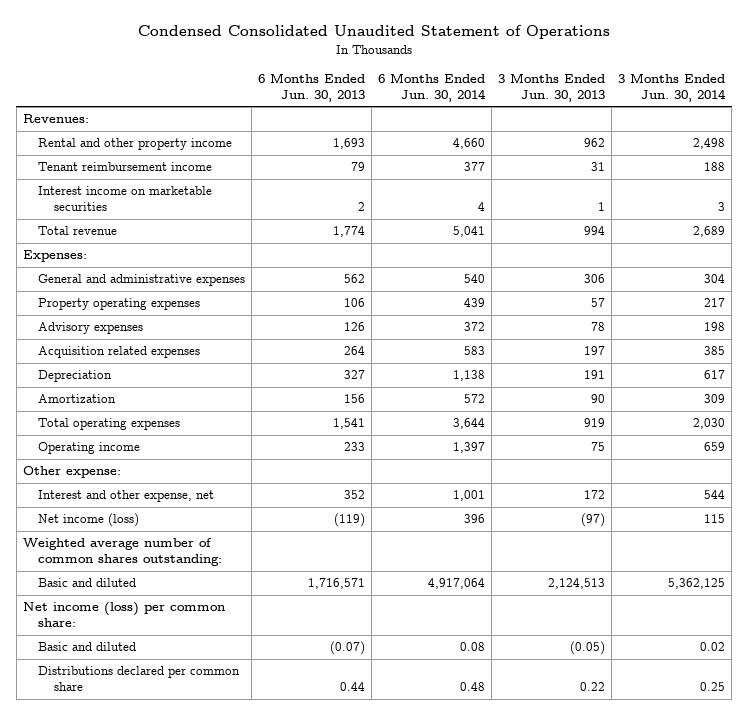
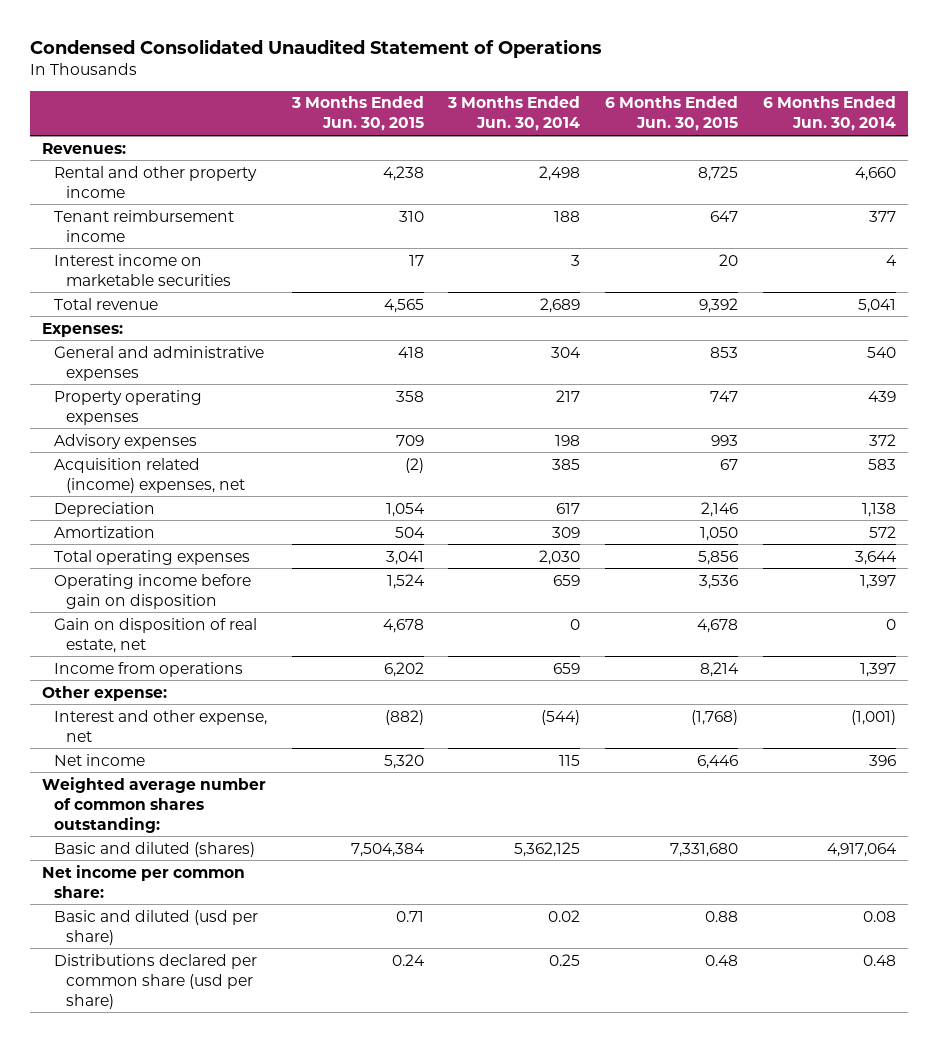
- | 6 Months Ended Jun. 30, 2013 | 6 Months Ended Jun. 30, 2014 | 3 Months Ended Jun. 30, 2013 | 3 Months Ended Jun. 30, 2014
+ | 3 Months Ended Jun. 30, 2015 | 3 Months Ended Jun. 30, 2014 | 6 Months Ended Jun. 30, 2015 | 6 Months Ended Jun. 30, 2014
- Acquisition related expenses | 264 | 583 | 197 | 385
+ Acquisition related (income) expenses, net | (2) | 385 | 67 | 583
- Operating income | 233 | 1,397 | 75 | 659
+ Operating income before gain on disposition | 1,524 | 659 | 3,536 | 1,397
+ Gain on disposition of real estate, net | 4,678 | 0 | 4,678 | 0
+ Income from operations | 6,202 | 659 | 8,214 | 1,397
- Interest and other expense, net | 352 | 1,001 | 172 | 544
- Net income (loss) | (119) | 396 | (97) | 115
+ Interest and other expense, net | (882) | (544) | (1,768) | (1,001)
+ Net income | 5,320 | 115 | 6,446 | 396
- Basic and diluted | 1,716,571 | 4,917,064 | 2,124,513 | 5,362,125
- Net income (loss) per common share:
- Basic and diluted | (0.07) | 0.08 | (0.05) | 0.02
- Distributions declared per common share | 0.44 | 0.48 | 0.22 | 0.25
+ Basic and diluted (shares) | 7,504,384 | 5,362,125 | 7,331,680 | 4,917,064
+ Net income per common share:
+ Basic and diluted (usd per share) | 0.71 | 0.02 | 0.88 | 0.08
+ Distributions declared per common share (usd per share) | 0.24 | 0.25 | 0.48 | 0.48

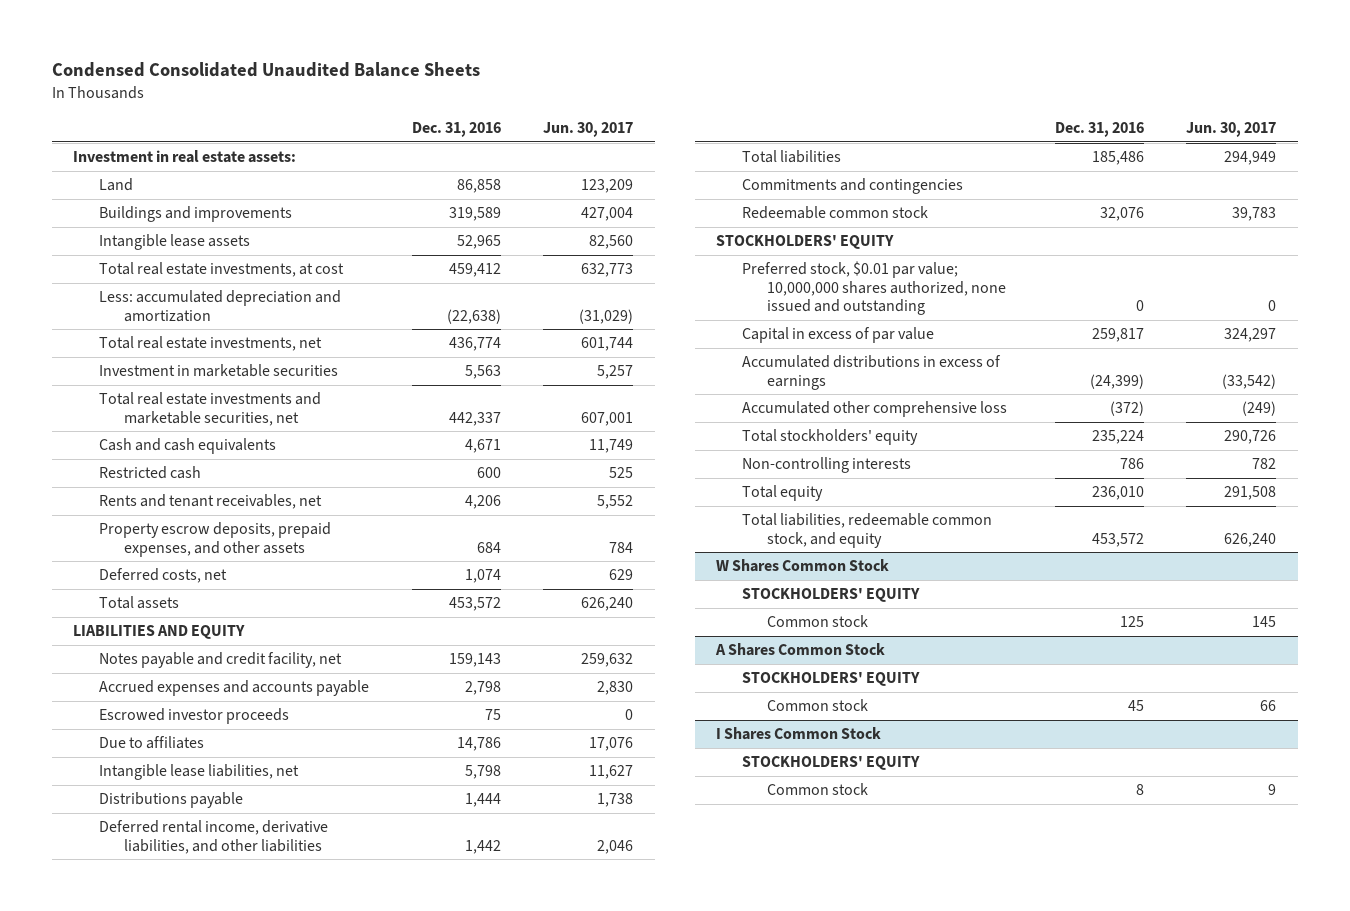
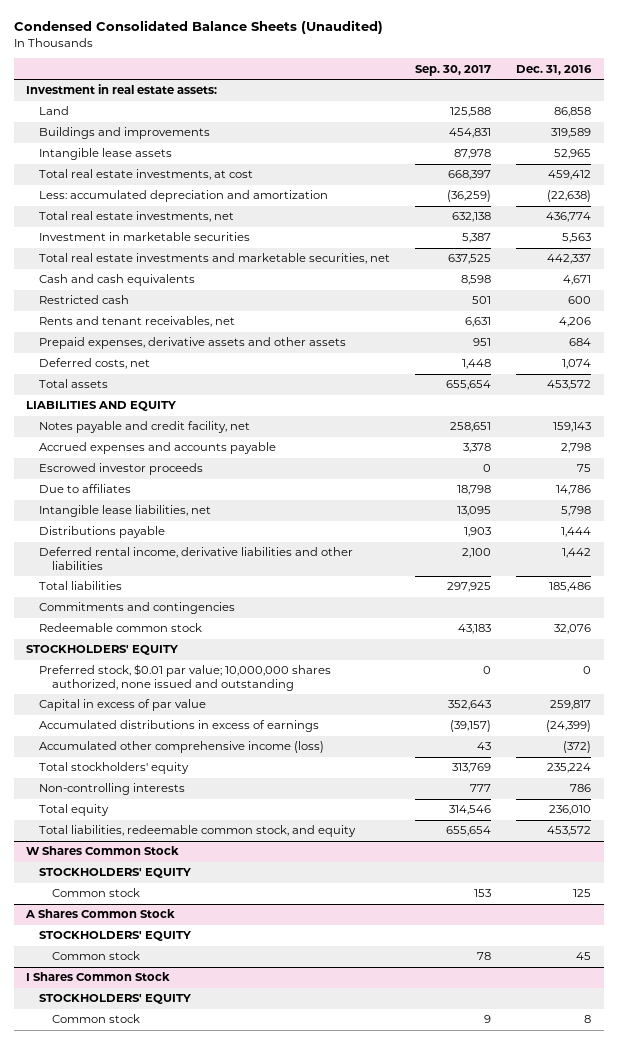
- Condensed Consolidated Unaudited Balance Sheets
+ Condensed Consolidated Balance Sheets (Unaudited)
- | Dec. 31, 2016 | Jun. 30, 2017
+ | Sep. 30, 2017 | Dec. 31, 2016
- Property escrow deposits, prepaid expenses, and other assets | 684 | 784
+ Prepaid expenses, derivative assets and other assets | 951 | 684
- Deferred rental income, derivative liabilities, and other liabilities | 1,442 | 2,046
+ Deferred rental income, derivative liabilities and other liabilities | 2,100 | 1,442
- Accumulated other comprehensive loss | (372) | (249)
+ Accumulated other comprehensive income (loss) | 43 | (372)

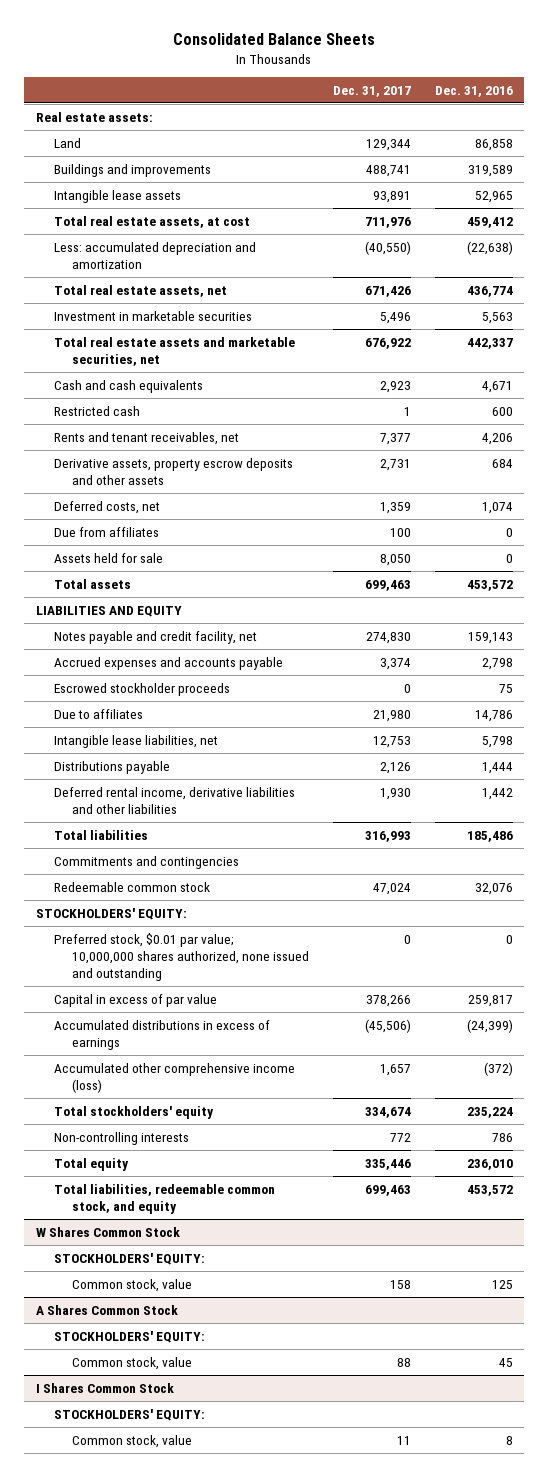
- Condensed Consolidated Balance Sheets (Unaudited)
+ Consolidated Balance Sheets
- | Sep. 30, 2017 | Dec. 31, 2016
+ | Dec. 31, 2017 | Dec. 31, 2016
- Investment in real estate assets:
+ Real estate assets:
- Total real estate investments, at cost | 668,397 | 459,412
+ Total real estate assets, at cost | 711,976 | 459,412
- Total real estate investments, net | 632,138 | 436,774
+ Total real estate assets, net | 671,426 | 436,774
- Total real estate investments and marketable securities, net | 637,525 | 442,337
+ Total real estate assets and marketable securities, net | 676,922 | 442,337
- Prepaid expenses, derivative assets and other assets | 951 | 684
+ Derivative assets, property escrow deposits and other assets | 2,731 | 684
+ Due from affiliates | 100 | 0
+ Assets held for sale | 8,050 | 0
- Escrowed investor proceeds | 0 | 75
+ Escrowed stockholder proceeds | 0 | 75
- STOCKHOLDERS' EQUITY
+ STOCKHOLDERS' EQUITY:
@ W Shares Common Stock
- STOCKHOLDERS' EQUITY
- Common stock | 153 | 125
+ STOCKHOLDERS' EQUITY:
+ Common stock, value | 158 | 125
@ A Shares Common Stock
- STOCKHOLDERS' EQUITY
- Common stock | 78 | 45
+ STOCKHOLDERS' EQUITY:
+ Common stock, value | 88 | 45
@ I Shares Common Stock
- STOCKHOLDERS' EQUITY
- Common stock | 9 | 8
+ STOCKHOLDERS' EQUITY:
+ Common stock, value | 11 | 8

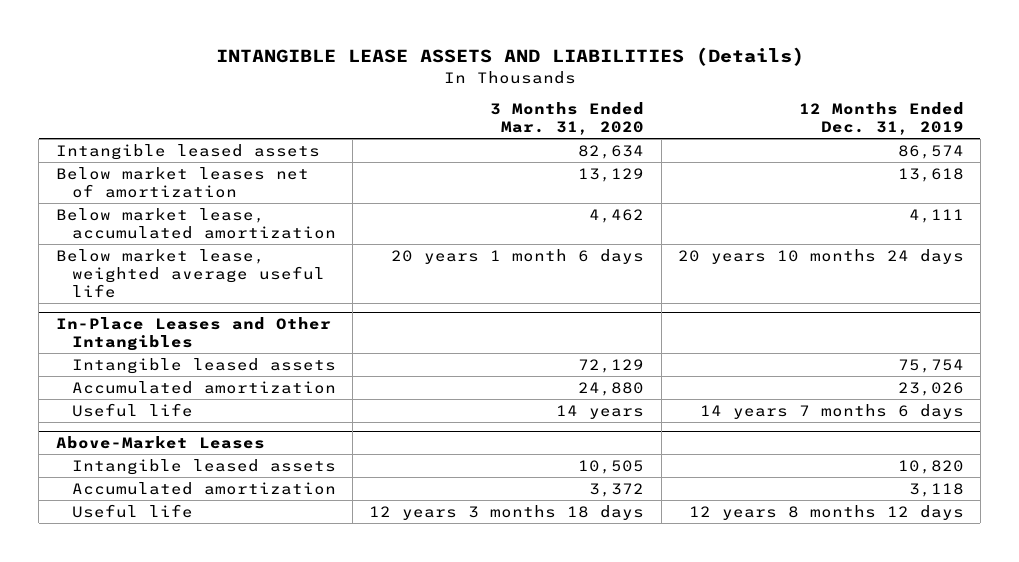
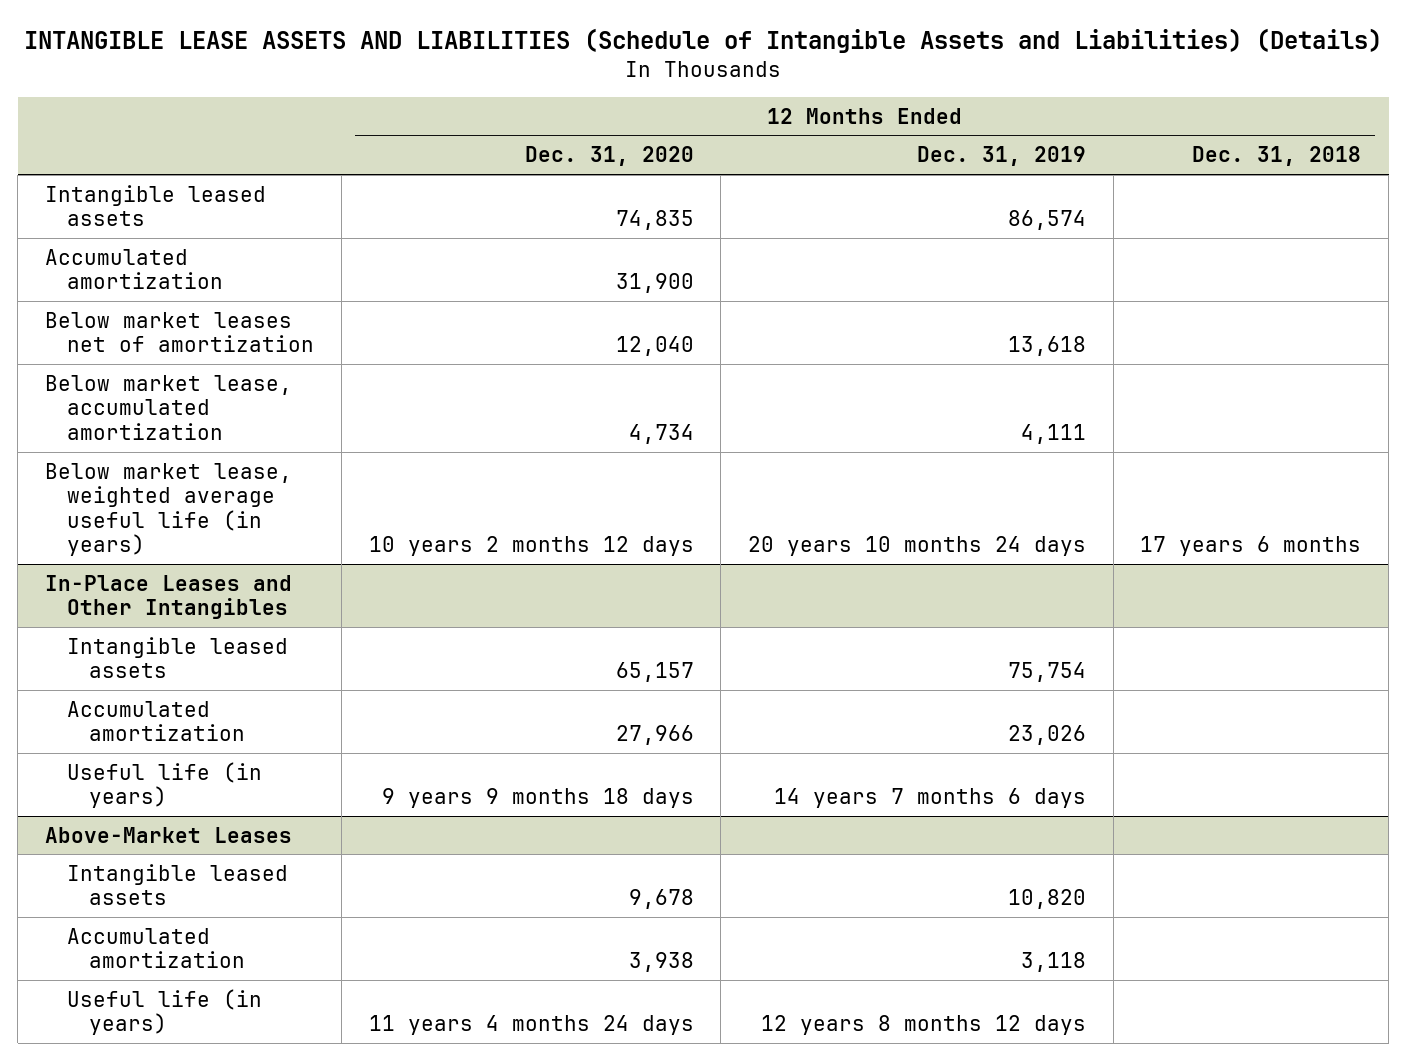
- INTANGIBLE LEASE ASSETS AND LIABILITIES (Details)
+ INTANGIBLE LEASE ASSETS AND LIABILITIES (Schedule of Intangible Assets and Liabilities) (Details)
- | 3 Months Ended Mar. 31, 2020 | 12 Months Ended Dec. 31, 2019
+ | 12 Months Ended Dec. 31, 2020 | 12 Months Ended Dec. 31, 2019 | 12 Months Ended Dec. 31, 2018
+ Accumulated amortization | 31,900 | |
- Below market lease, weighted average useful life | 20 years 1 month 6 days | 20 years 10 months 24 days
+ Below market lease, weighted average useful life (in years) | 10 years 2 months 12 days | 20 years 10 months 24 days | 17 years 6 months
@ In-Place Leases and Other Intangibles
- Useful life | 14 years | 14 years 7 months 6 days
+ Useful life (in years) | 9 years 9 months 18 days | 14 years 7 months 6 days |
@ Above-Market Leases
- Useful life | 12 years 3 months 18 days | 12 years 8 months 12 days
+ Useful life (in years) | 11 years 4 months 24 days | 12 years 8 months 12 days |

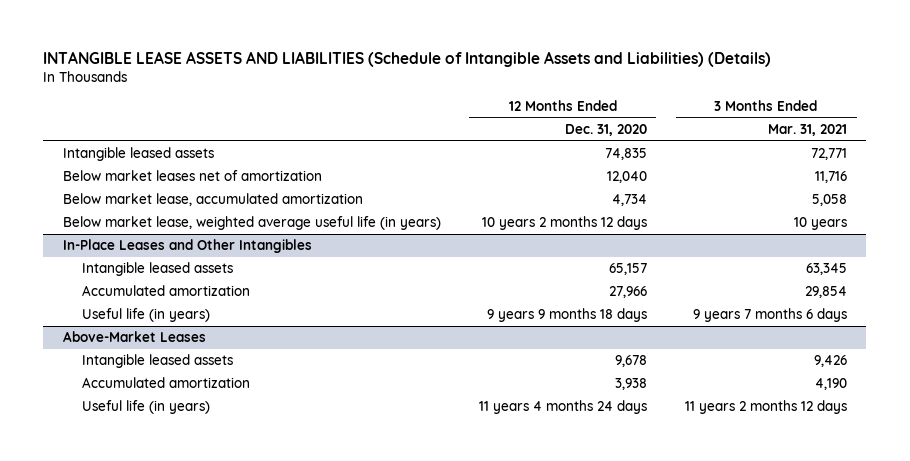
- | 12 Months Ended Dec. 31, 2020 | 12 Months Ended Dec. 31, 2019 | 12 Months Ended Dec. 31, 2018
+ | 12 Months Ended Dec. 31, 2020 | 3 Months Ended Mar. 31, 2021
- Accumulated amortization | 31,900 | |

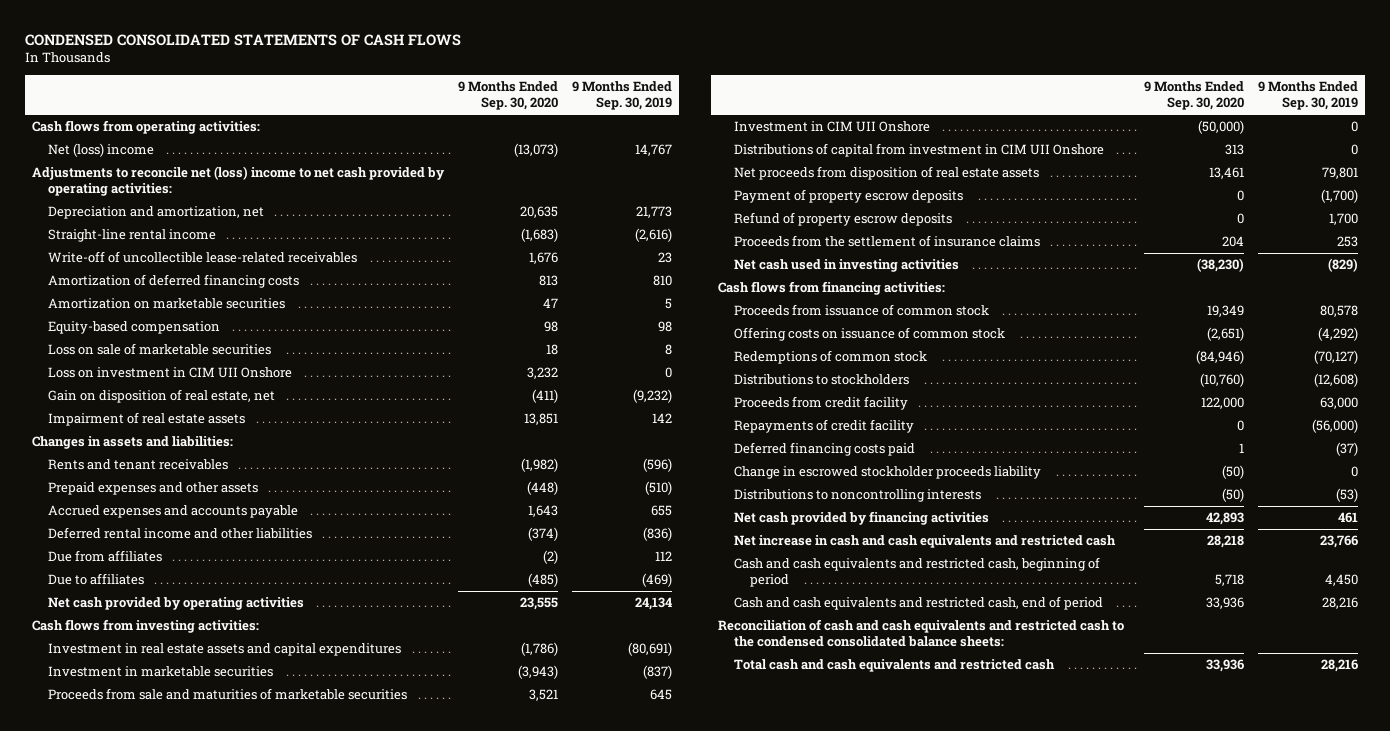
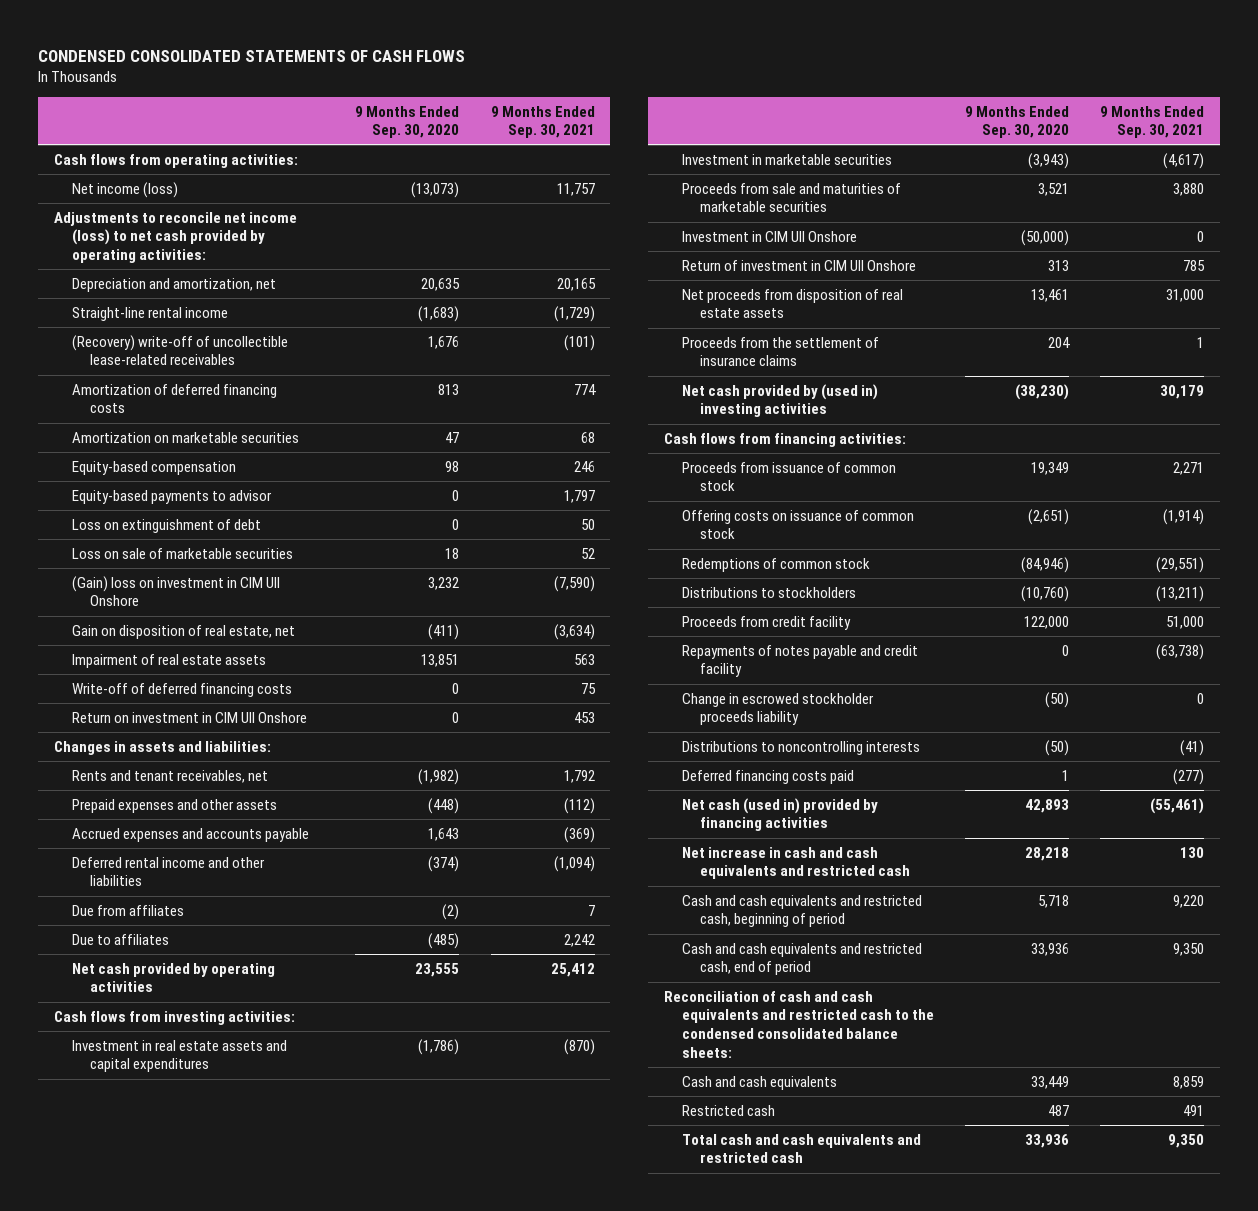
- | 9 Months Ended Sep. 30, 2020 | 9 Months Ended Sep. 30, 2019
+ | 9 Months Ended Sep. 30, 2020 | 9 Months Ended Sep. 30, 2021
- Net (loss) income | (13,073) | 14,767
- Adjustments to reconcile net (loss) income to net cash provided by operating activities:
+ Net income (loss) | (13,073) | 11,757
+ Adjustments to reconcile net income (loss) to net cash provided by operating activities:
- Write-off of uncollectible lease-related receivables | 1,676 | 23
+ (Recovery) write-off of uncollectible lease-related receivables | 1,676 | (101)
+ Equity-based payments to advisor | 0 | 1,797
+ Loss on extinguishment of debt | 0 | 50
- Loss on investment in CIM UII Onshore | 3,232 | 0
+ (Gain) loss on investment in CIM UII Onshore | 3,232 | (7,590)
+ Write-off of deferred financing costs | 0 | 75
+ Return on investment in CIM UII Onshore | 0 | 453
- Rents and tenant receivables | (1,982) | (596)
+ Rents and tenant receivables, net | (1,982) | 1,792
- Distributions of capital from investment in CIM UII Onshore | 313 | 0
+ Return of investment in CIM UII Onshore | 313 | 785
- Payment of property escrow deposits | 0 | (1,700)
- Refund of property escrow deposits | 0 | 1,700
- Net cash used in investing activities | (38,230) | (829)
+ Net cash provided by (used in) investing activities | (38,230) | 30,179
- Repayments of credit facility | 0 | (56,000)
+ Repayments of notes payable and credit facility | 0 | (63,738)
- Net cash provided by financing activities | 42,893 | 461
moved down: Deferred financing costs paid | 1 | (277)
+ Net cash (used in) provided by financing activities | 42,893 | (55,461)
+ Cash and cash equivalents | 33,449 | 8,859
+ Restricted cash | 487 | 491

